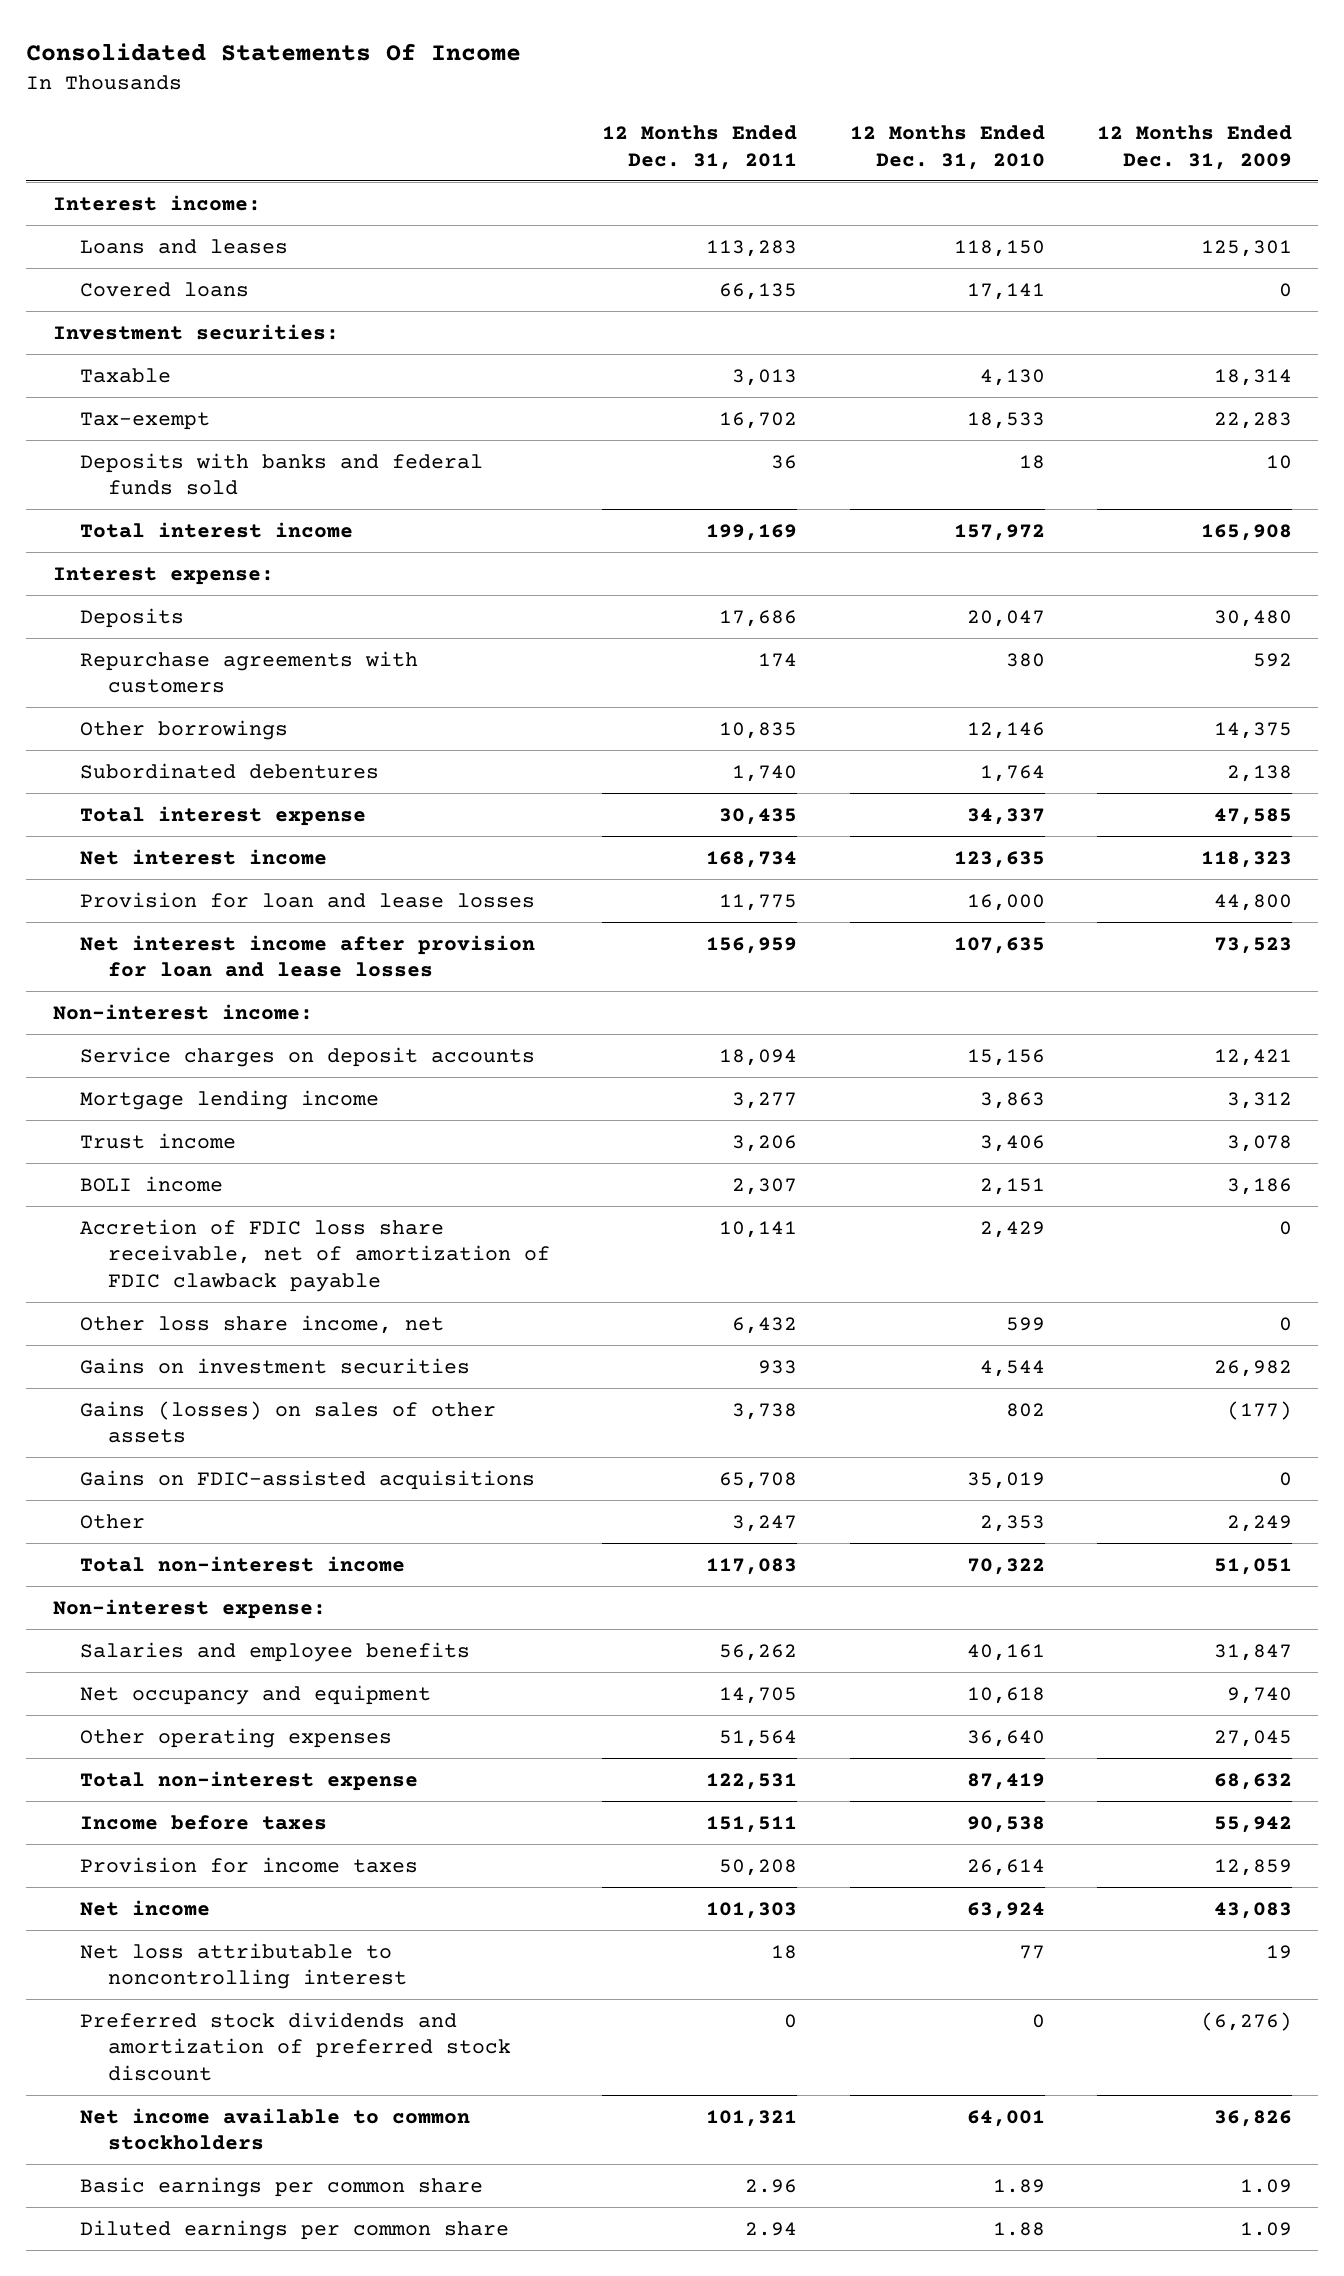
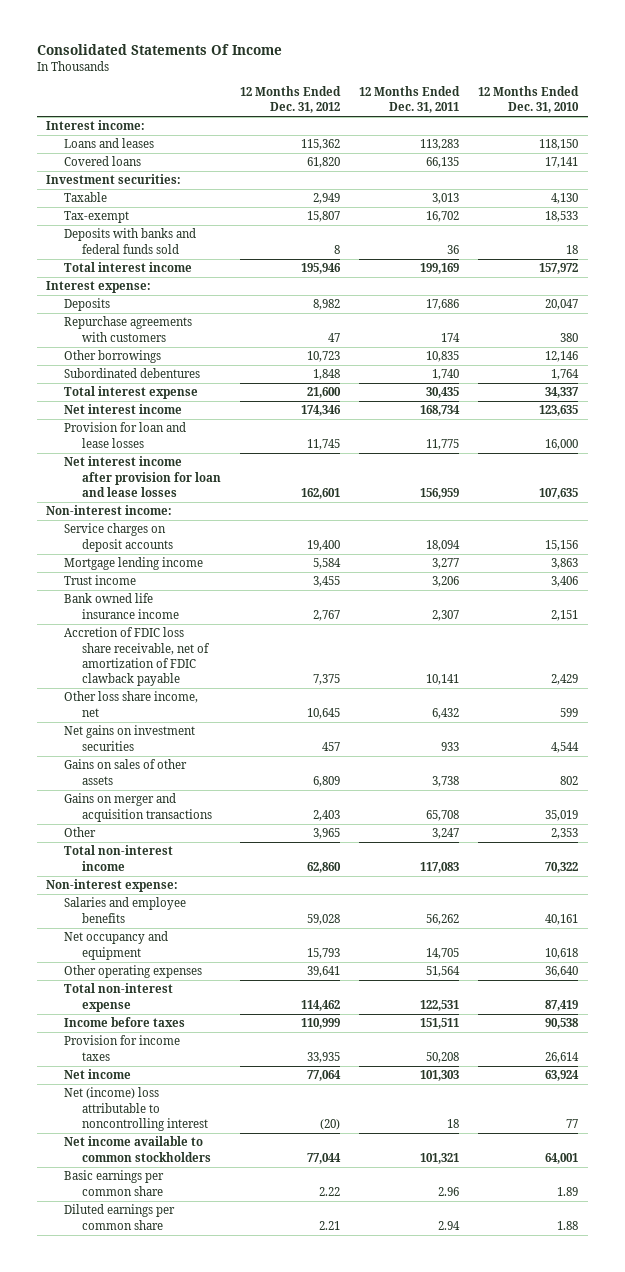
- | 12 Months Ended Dec. 31, 2011 | 12 Months Ended Dec. 31, 2010 | 12 Months Ended Dec. 31, 2009
+ | 12 Months Ended Dec. 31, 2012 | 12 Months Ended Dec. 31, 2011 | 12 Months Ended Dec. 31, 2010
- BOLI income | 2,307 | 2,151 | 3,186
+ Bank owned life insurance income | 2,767 | 2,307 | 2,151
- Gains on investment securities | 933 | 4,544 | 26,982
- Gains (losses) on sales of other assets | 3,738 | 802 | (177)
- Gains on FDIC-assisted acquisitions | 65,708 | 35,019 | 0
+ Net gains on investment securities | 457 | 933 | 4,544
+ Gains on sales of other assets | 6,809 | 3,738 | 802
+ Gains on merger and acquisition transactions | 2,403 | 65,708 | 35,019
- Net loss attributable to noncontrolling interest | 18 | 77 | 19
- Preferred stock dividends and amortization of preferred stock discount | 0 | 0 | (6,276)
+ Net (income) loss attributable to noncontrolling interest | (20) | 18 | 77

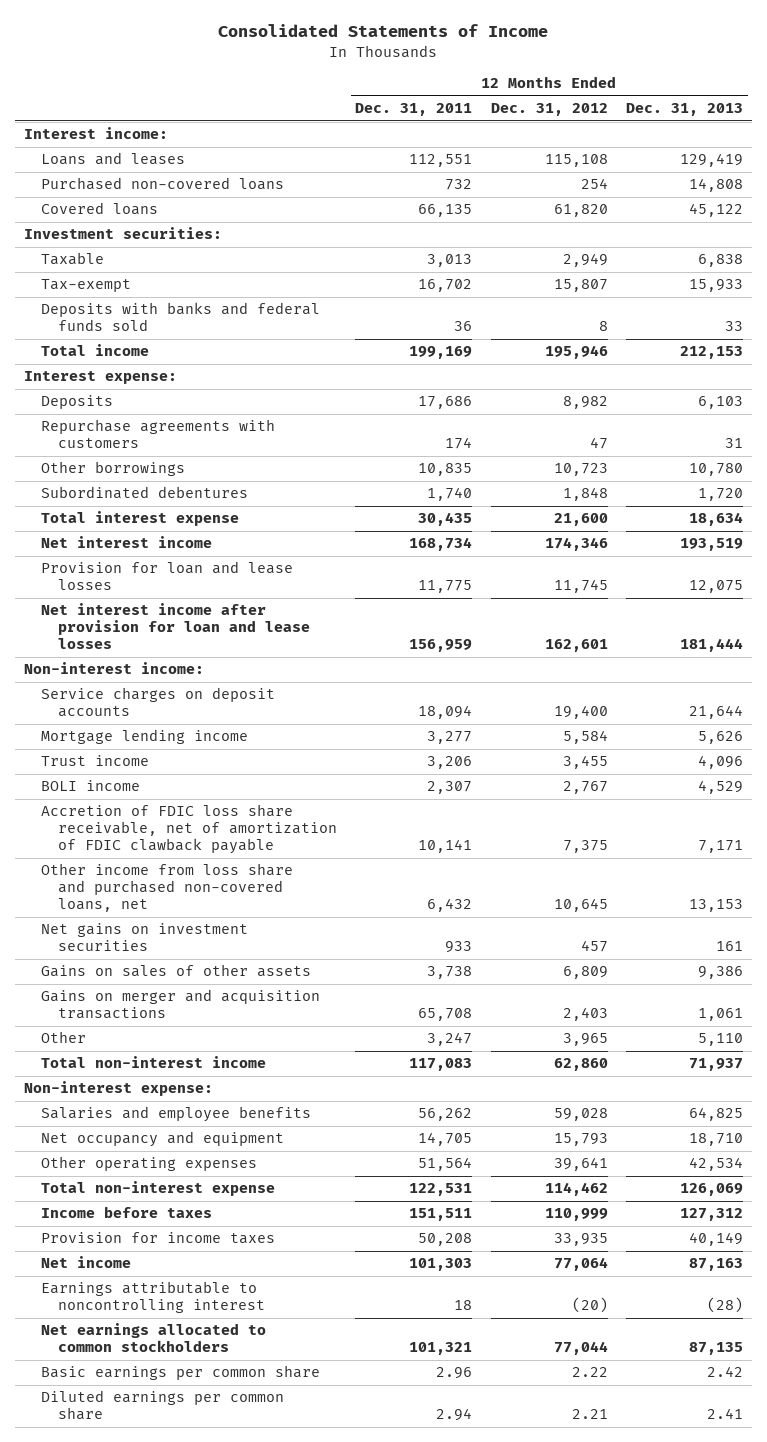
- Consolidated Statements Of Income
+ Consolidated Statements of Income
- | 12 Months Ended Dec. 31, 2012 | 12 Months Ended Dec. 31, 2011 | 12 Months Ended Dec. 31, 2010
+ | 12 Months Ended Dec. 31, 2011 | 12 Months Ended Dec. 31, 2012 | 12 Months Ended Dec. 31, 2013
- Loans and leases | 115,362 | 113,283 | 118,150
+ Loans and leases | 112,551 | 115,108 | 129,419
+ Purchased non-covered loans | 732 | 254 | 14,808
- Total interest income | 195,946 | 199,169 | 157,972
+ Total income | 199,169 | 195,946 | 212,153
- Bank owned life insurance income | 2,767 | 2,307 | 2,151
+ BOLI income | 2,307 | 2,767 | 4,529
- Other loss share income, net | 10,645 | 6,432 | 599
+ Other income from loss share and purchased non-covered loans, net | 6,432 | 10,645 | 13,153
- Net (income) loss attributable to noncontrolling interest | (20) | 18 | 77
- Net income available to common stockholders | 77,044 | 101,321 | 64,001
+ Earnings attributable to noncontrolling interest | 18 | (20) | (28)
+ Net earnings allocated to common stockholders | 101,321 | 77,044 | 87,135

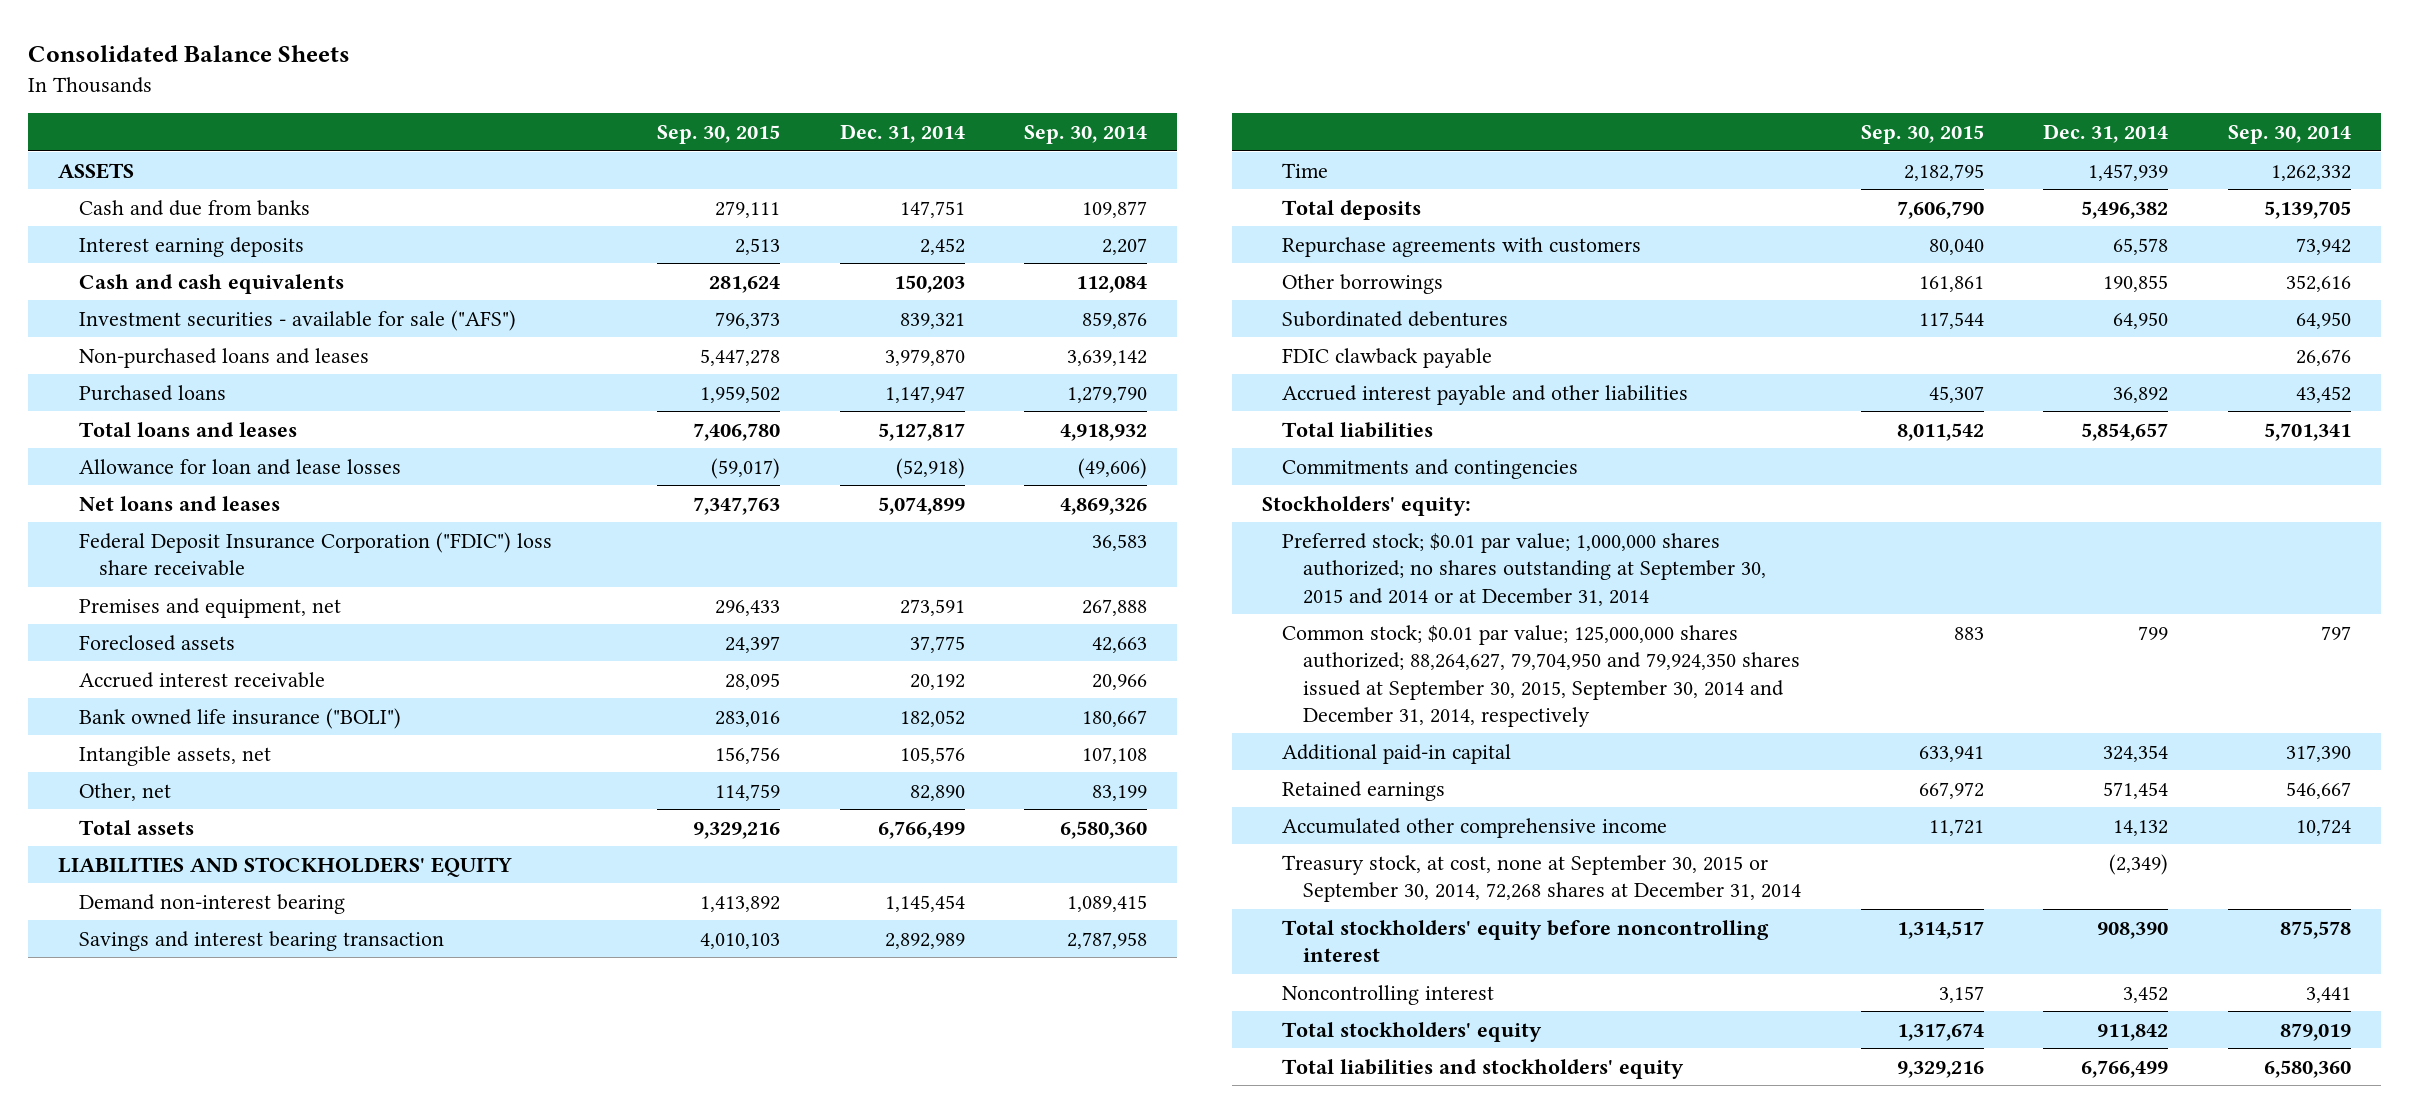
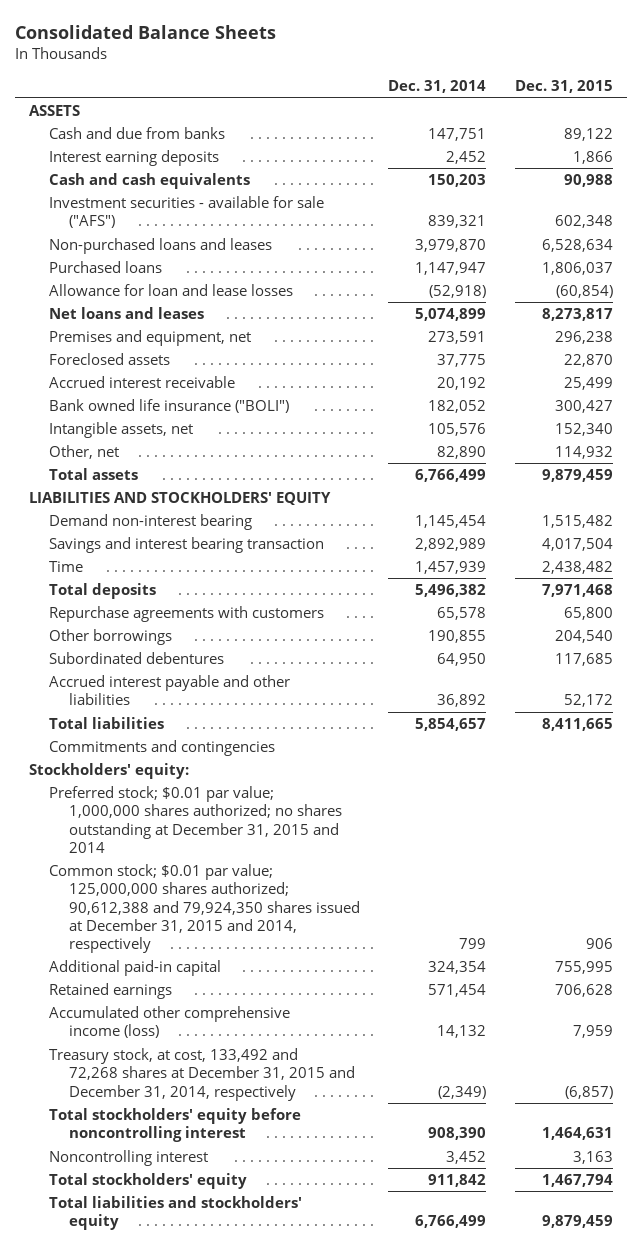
- | Sep. 30, 2015 | Dec. 31, 2014 | Sep. 30, 2014
+ | Dec. 31, 2014 | Dec. 31, 2015
- Total loans and leases | 7,406,780 | 5,127,817 | 4,918,932
- Federal Deposit Insurance Corporation ("FDIC") loss share receivable | | | 36,583
- FDIC clawback payable | | | 26,676
- Preferred stock; $0.01 par value; 1,000,000 shares authorized; no shares outstanding at September 30, 2015 and 2014 or at December 31, 2014
- Common stock; $0.01 par value; 125,000,000 shares authorized; 88,264,627, 79,704,950 and 79,924,350 shares issued at September 30, 2015, September 30, 2014 and December 31, 2014, respectively | 883 | 799 | 797
+ Preferred stock; $0.01 par value; 1,000,000 shares authorized; no shares outstanding at December 31, 2015 and 2014
+ Common stock; $0.01 par value; 125,000,000 shares authorized; 90,612,388 and 79,924,350 shares issued at December 31, 2015 and 2014, respectively | 799 | 906
- Accumulated other comprehensive income | 11,721 | 14,132 | 10,724
- Treasury stock, at cost, none at September 30, 2015 or September 30, 2014, 72,268 shares at December 31, 2014 | | (2,349) |
+ Accumulated other comprehensive income (loss) | 14,132 | 7,959
+ Treasury stock, at cost, 133,492 and 72,268 shares at December 31, 2015 and December 31, 2014, respectively | (2,349) | (6,857)

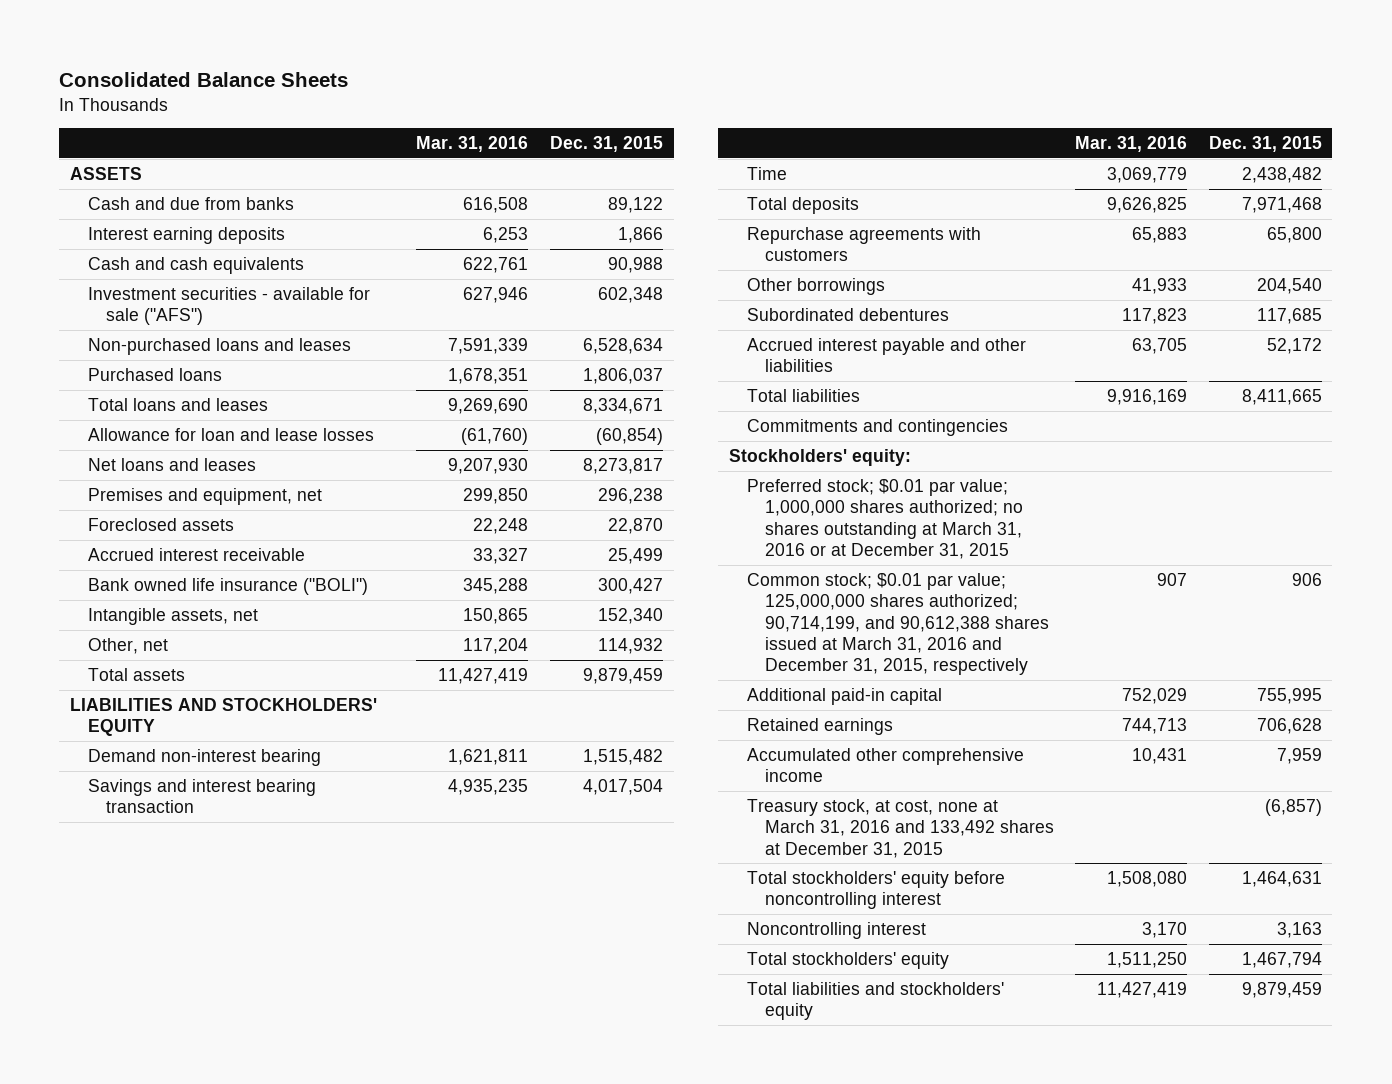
- | Dec. 31, 2014 | Dec. 31, 2015
+ | Mar. 31, 2016 | Dec. 31, 2015
+ Total loans and leases | 9,269,690 | 8,334,671
- Preferred stock; $0.01 par value; 1,000,000 shares authorized; no shares outstanding at December 31, 2015 and 2014
- Common stock; $0.01 par value; 125,000,000 shares authorized; 90,612,388 and 79,924,350 shares issued at December 31, 2015 and 2014, respectively | 799 | 906
+ Preferred stock; $0.01 par value; 1,000,000 shares authorized; no shares outstanding at March 31, 2016 or at December 31, 2015
+ Common stock; $0.01 par value; 125,000,000 shares authorized; 90,714,199, and 90,612,388 shares issued at March 31, 2016 and December 31, 2015, respectively | 907 | 906
- Accumulated other comprehensive income (loss) | 14,132 | 7,959
- Treasury stock, at cost, 133,492 and 72,268 shares at December 31, 2015 and December 31, 2014, respectively | (2,349) | (6,857)
+ Accumulated other comprehensive income | 10,431 | 7,959
+ Treasury stock, at cost, none at March 31, 2016 and 133,492 shares at December 31, 2015 | | (6,857)

